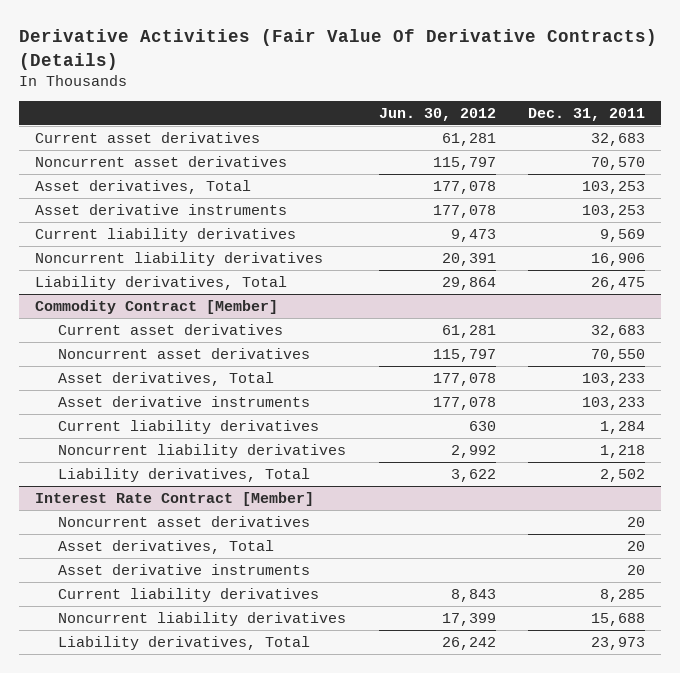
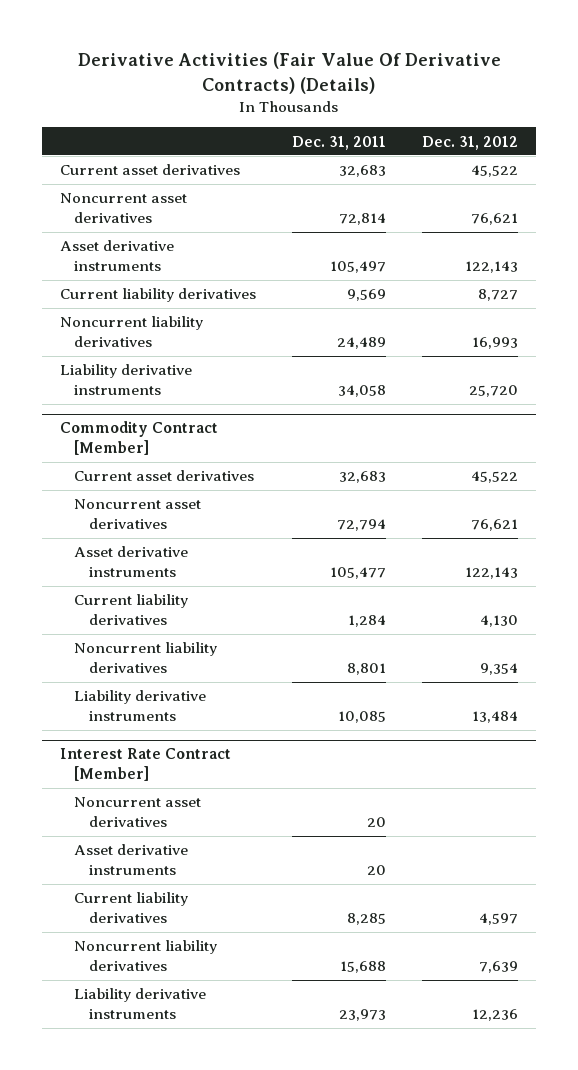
- | Jun. 30, 2012 | Dec. 31, 2011
+ | Dec. 31, 2011 | Dec. 31, 2012
- Noncurrent asset derivatives | 115,797 | 70,570
- Asset derivatives, Total | 177,078 | 103,253
- Asset derivative instruments | 177,078 | 103,253
+ Noncurrent asset derivatives | 72,814 | 76,621
+ Asset derivative instruments | 105,497 | 122,143
- Noncurrent liability derivatives | 20,391 | 16,906
- Liability derivatives, Total | 29,864 | 26,475
+ Noncurrent liability derivatives | 24,489 | 16,993
+ Liability derivative instruments | 34,058 | 25,720
@ Commodity Contract [Member]
- Noncurrent asset derivatives | 115,797 | 70,550
- Asset derivatives, Total | 177,078 | 103,233
- Asset derivative instruments | 177,078 | 103,233
+ Noncurrent asset derivatives | 72,794 | 76,621
+ Asset derivative instruments | 105,477 | 122,143
- Noncurrent liability derivatives | 2,992 | 1,218
- Liability derivatives, Total | 3,622 | 2,502
+ Noncurrent liability derivatives | 8,801 | 9,354
+ Liability derivative instruments | 10,085 | 13,484
@ Interest Rate Contract [Member]
- Asset derivatives, Total | | 20
- Liability derivatives, Total | 26,242 | 23,973
+ Liability derivative instruments | 23,973 | 12,236

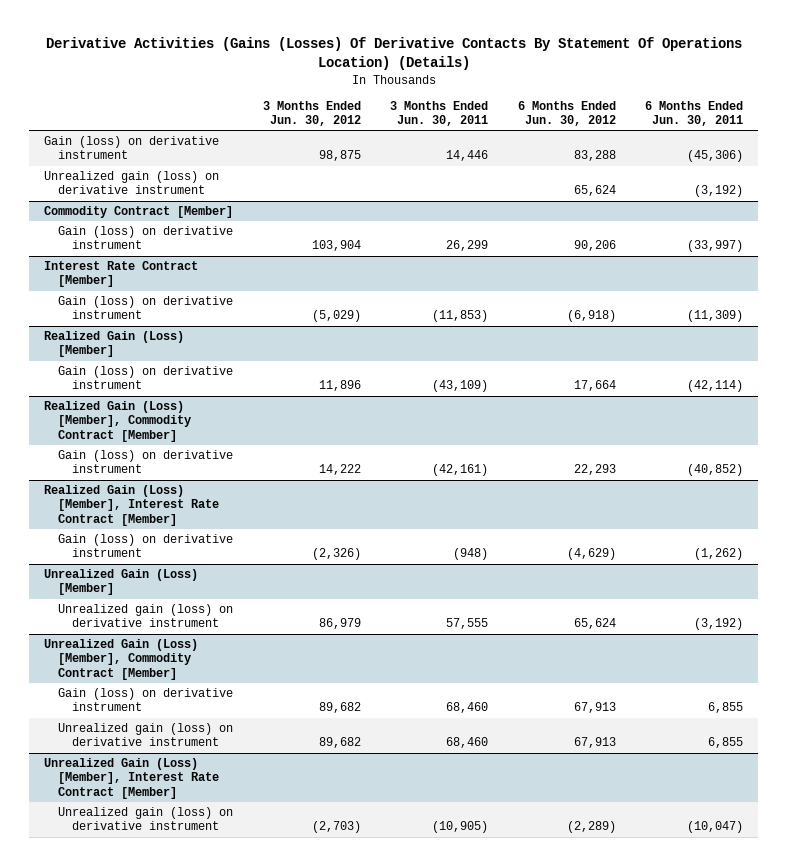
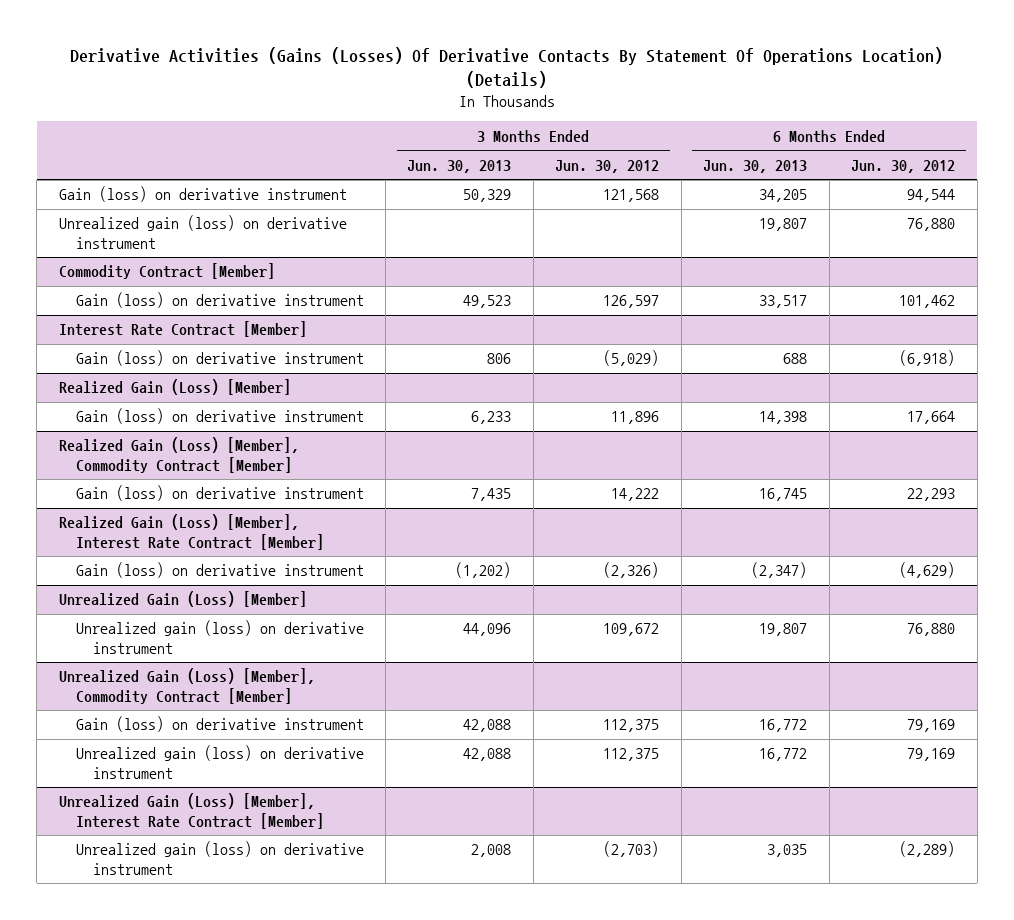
- | 3 Months Ended Jun. 30, 2012 | 3 Months Ended Jun. 30, 2011 | 6 Months Ended Jun. 30, 2012 | 6 Months Ended Jun. 30, 2011
+ | 3 Months Ended Jun. 30, 2013 | 3 Months Ended Jun. 30, 2012 | 6 Months Ended Jun. 30, 2013 | 6 Months Ended Jun. 30, 2012
- Gain (loss) on derivative instrument | 98,875 | 14,446 | 83,288 | (45,306)
- Unrealized gain (loss) on derivative instrument | | | 65,624 | (3,192)
+ Gain (loss) on derivative instrument | 50,329 | 121,568 | 34,205 | 94,544
+ Unrealized gain (loss) on derivative instrument | | | 19,807 | 76,880
@ Commodity Contract [Member]
- Gain (loss) on derivative instrument | 103,904 | 26,299 | 90,206 | (33,997)
+ Gain (loss) on derivative instrument | 49,523 | 126,597 | 33,517 | 101,462
@ Unrealized Gain (Loss) [Member]
- Unrealized gain (loss) on derivative instrument | 86,979 | 57,555 | 65,624 | (3,192)
+ Unrealized gain (loss) on derivative instrument | 44,096 | 109,672 | 19,807 | 76,880
@ Unrealized Gain (Loss) [Member], Commodity Contract [Member]
- Gain (loss) on derivative instrument | 89,682 | 68,460 | 67,913 | 6,855
- Unrealized gain (loss) on derivative instrument | 89,682 | 68,460 | 67,913 | 6,855
+ Gain (loss) on derivative instrument | 42,088 | 112,375 | 16,772 | 79,169
+ Unrealized gain (loss) on derivative instrument | 42,088 | 112,375 | 16,772 | 79,169

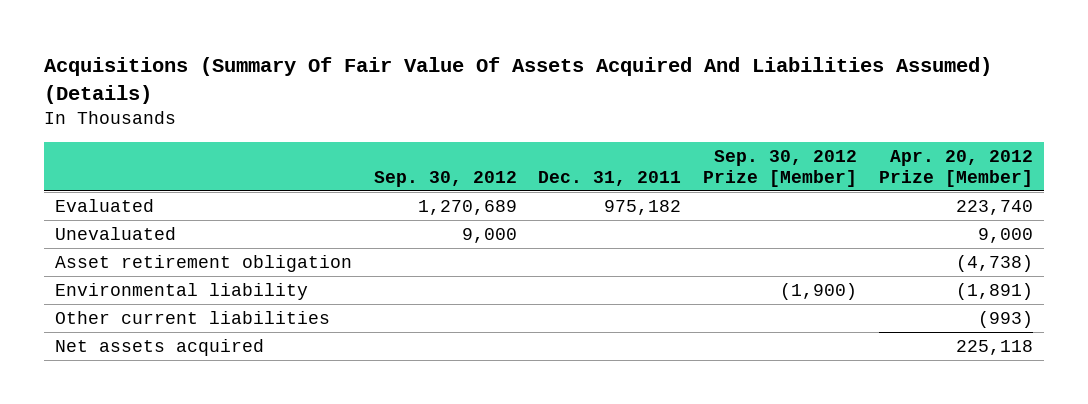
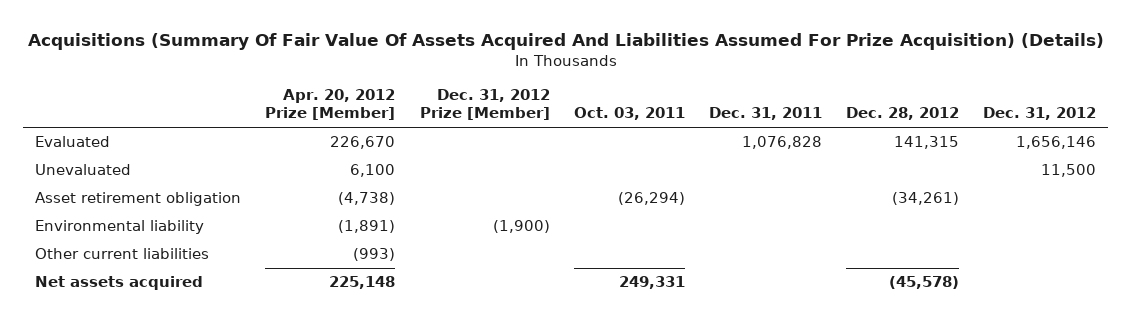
- Acquisitions (Summary Of Fair Value Of Assets Acquired And Liabilities Assumed) (Details)
+ Acquisitions (Summary Of Fair Value Of Assets Acquired And Liabilities Assumed For Prize Acquisition) (Details)
- | Sep. 30, 2012 | Dec. 31, 2011 | Sep. 30, 2012 Prize [Member] | Apr. 20, 2012 Prize [Member]
+ | Apr. 20, 2012 Prize [Member] | Dec. 31, 2012 Prize [Member] | Oct. 03, 2011 | Dec. 31, 2011 | Dec. 28, 2012 | Dec. 31, 2012
- Evaluated | 1,270,689 | 975,182 | | 223,740
- Unevaluated | 9,000 | | | 9,000
+ Evaluated | 226,670 | | | 1,076,828 | 141,315 | 1,656,146
+ Unevaluated | 6,100 | | | | | 11,500
- Net assets acquired | | | | 225,118
+ Net assets acquired | 225,148 | | 249,331 | | (45,578) |

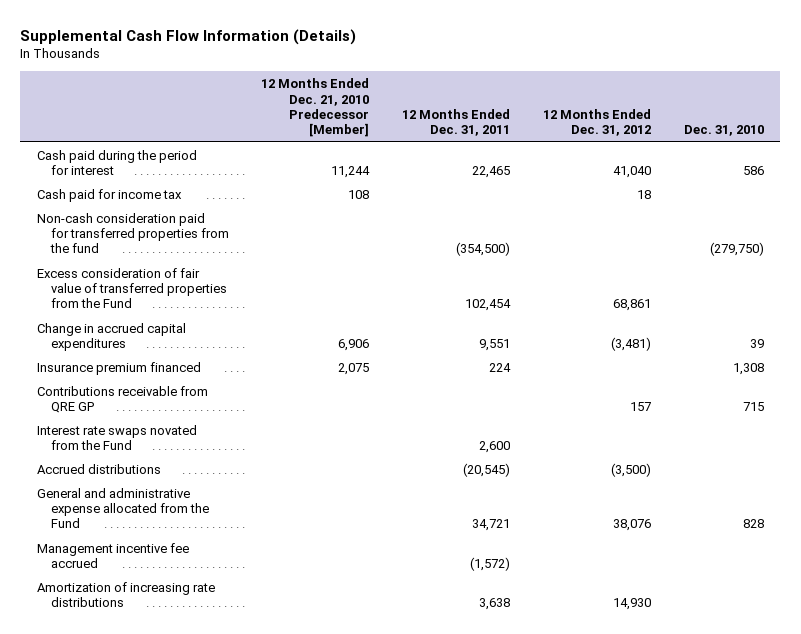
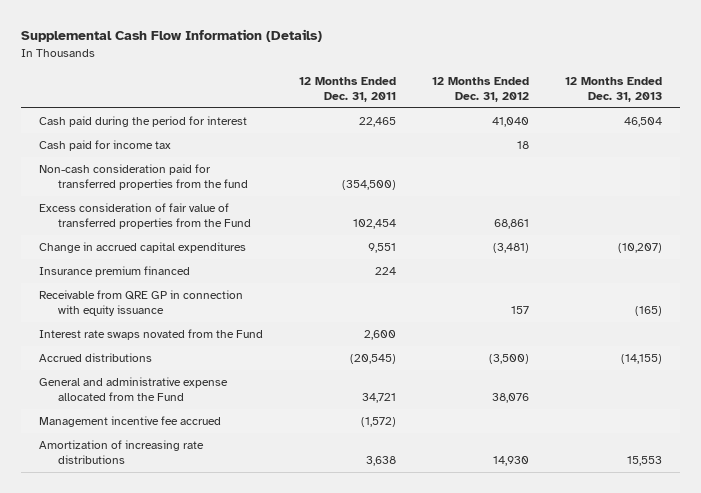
- | 12 Months Ended Dec. 21, 2010 Predecessor [Member] | 12 Months Ended Dec. 31, 2011 | 12 Months Ended Dec. 31, 2012 | Dec. 31, 2010
+ | 12 Months Ended Dec. 31, 2011 | 12 Months Ended Dec. 31, 2012 | 12 Months Ended Dec. 31, 2013
- Contributions receivable from QRE GP | | | 157 | 715
+ Receivable from QRE GP in connection with equity issuance | | 157 | (165)

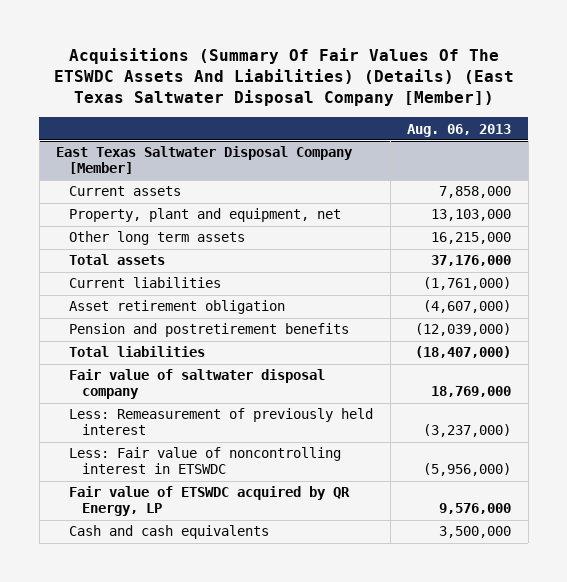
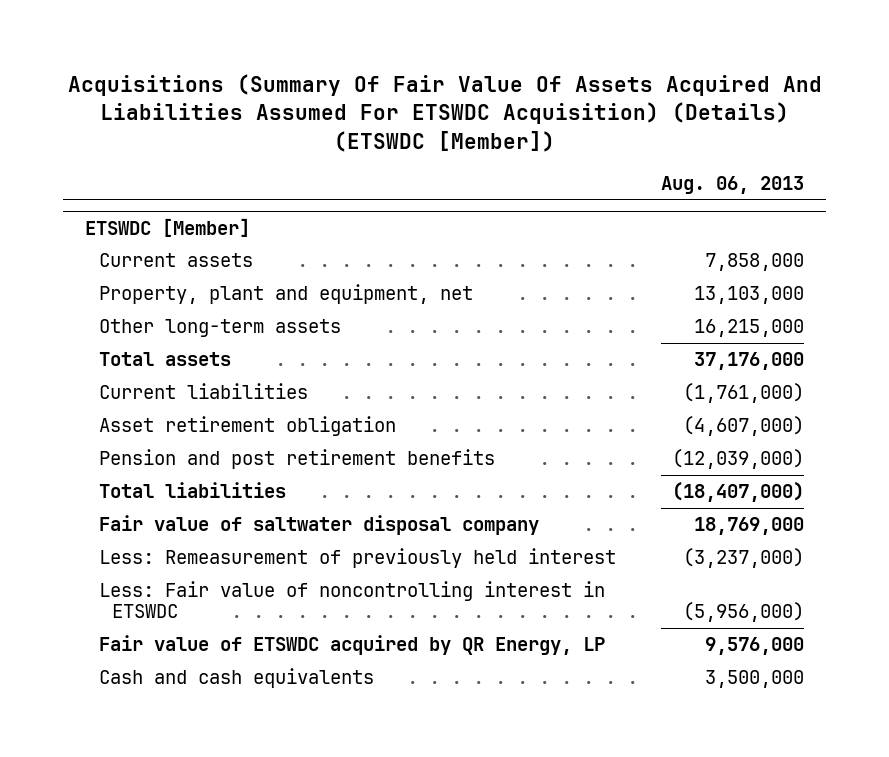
- Acquisitions (Summary Of Fair Values Of The ETSWDC Assets And Liabilities) (Details) (East Texas Saltwater Disposal Company [Member])
+ Acquisitions (Summary Of Fair Value Of Assets Acquired And Liabilities Assumed For ETSWDC Acquisition) (Details) (ETSWDC [Member])
- East Texas Saltwater Disposal Company [Member]
+ ETSWDC [Member]
- Other long term assets | 16,215,000
+ Other long-term assets | 16,215,000
- Pension and postretirement benefits | (12,039,000)
+ Pension and post retirement benefits | (12,039,000)

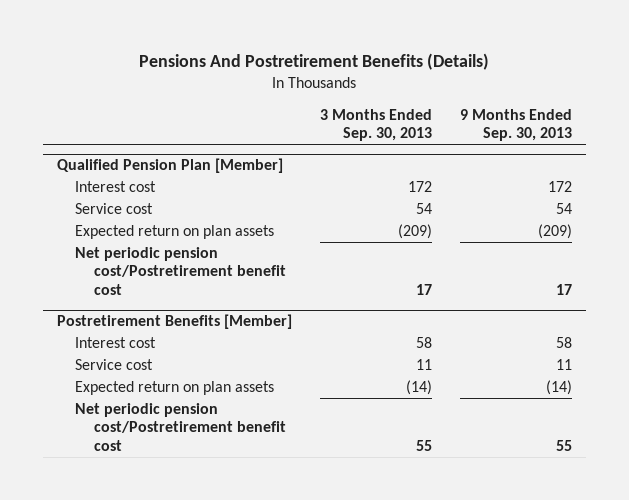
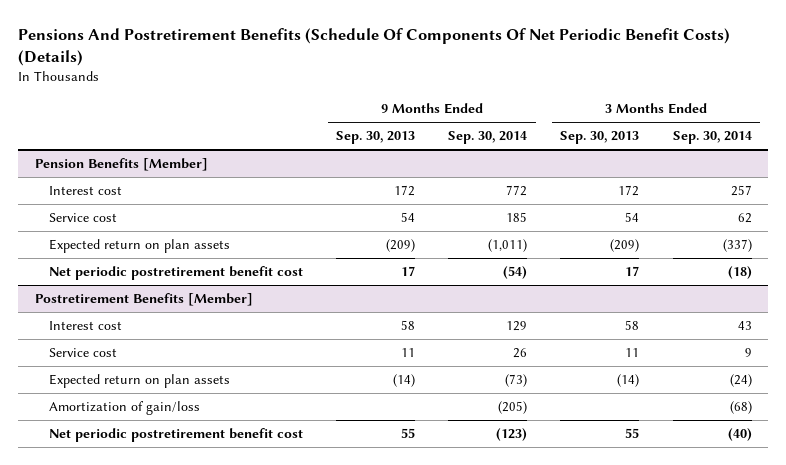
- Pensions And Postretirement Benefits (Details)
+ Pensions And Postretirement Benefits (Schedule Of Components Of Net Periodic Benefit Costs) (Details)
- | 3 Months Ended Sep. 30, 2013 | 9 Months Ended Sep. 30, 2013
+ | 9 Months Ended Sep. 30, 2013 | 9 Months Ended Sep. 30, 2014 | 3 Months Ended Sep. 30, 2013 | 3 Months Ended Sep. 30, 2014
- Qualified Pension Plan [Member]
+ Pension Benefits [Member]
- Net periodic pension cost/Postretirement benefit cost | 17 | 17
+ Net periodic postretirement benefit cost | 17 | (54) | 17 | (18)
@ Postretirement Benefits [Member]
- Net periodic pension cost/Postretirement benefit cost | 55 | 55
+ Amortization of gain/loss | | (205) | | (68)
+ Net periodic postretirement benefit cost | 55 | (123) | 55 | (40)

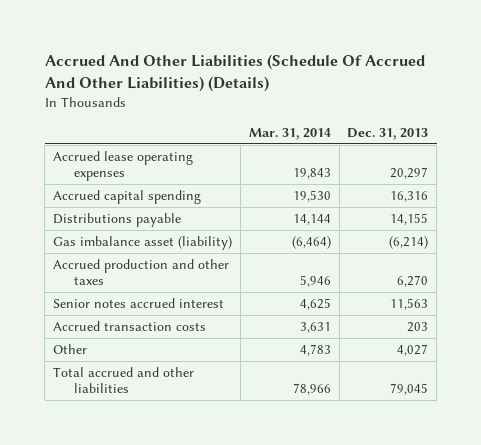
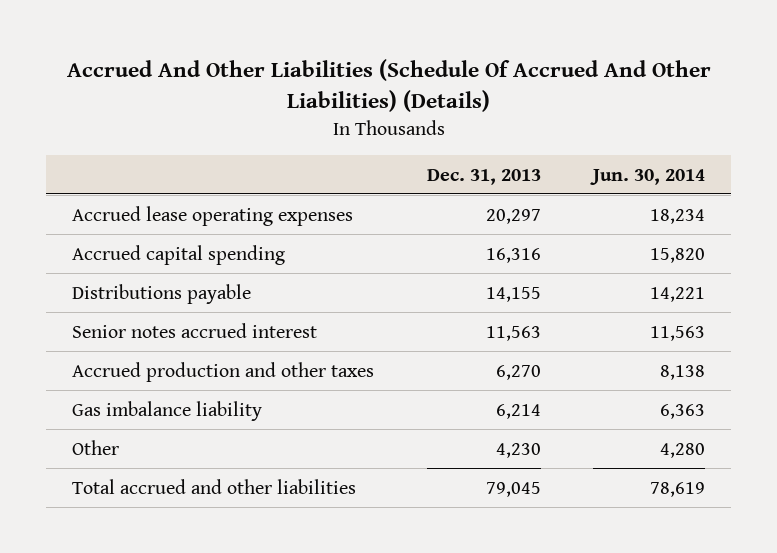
- | Mar. 31, 2014 | Dec. 31, 2013
+ | Dec. 31, 2013 | Jun. 30, 2014
- Gas imbalance asset (liability) | (6,464) | (6,214)
- Accrued transaction costs | 3,631 | 203
- Other | 4,783 | 4,027
moved down: Accrued production and other taxes | 6,270 | 8,138
+ Gas imbalance liability | 6,214 | 6,363
+ Other | 4,230 | 4,280

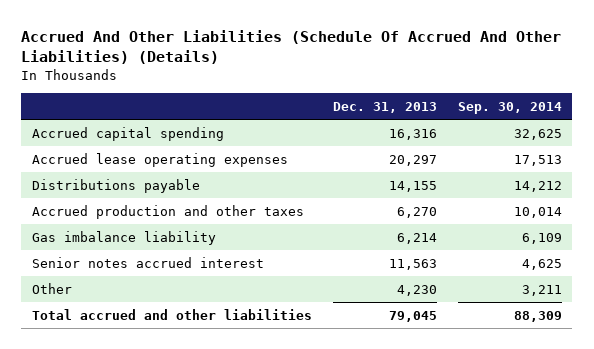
- | Dec. 31, 2013 | Jun. 30, 2014
+ | Dec. 31, 2013 | Sep. 30, 2014
moved down: Accrued lease operating expenses | 20,297 | 17,513
moved down: Senior notes accrued interest | 11,563 | 4,625

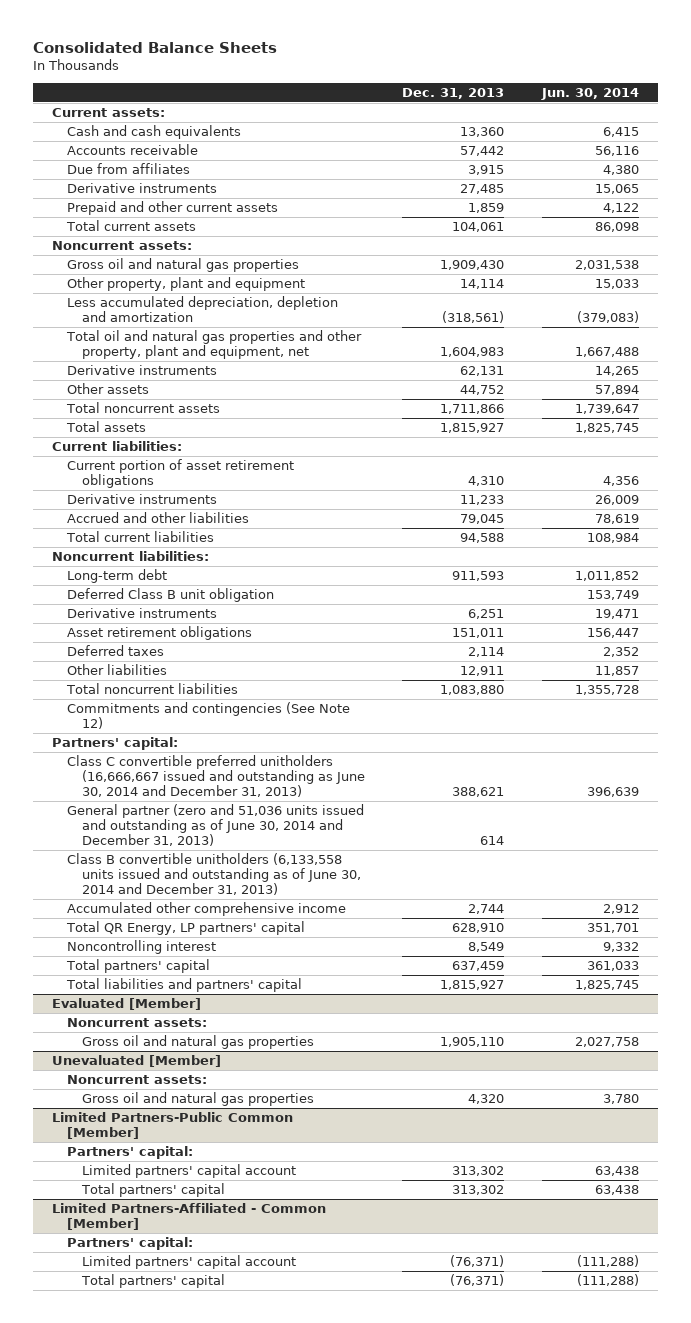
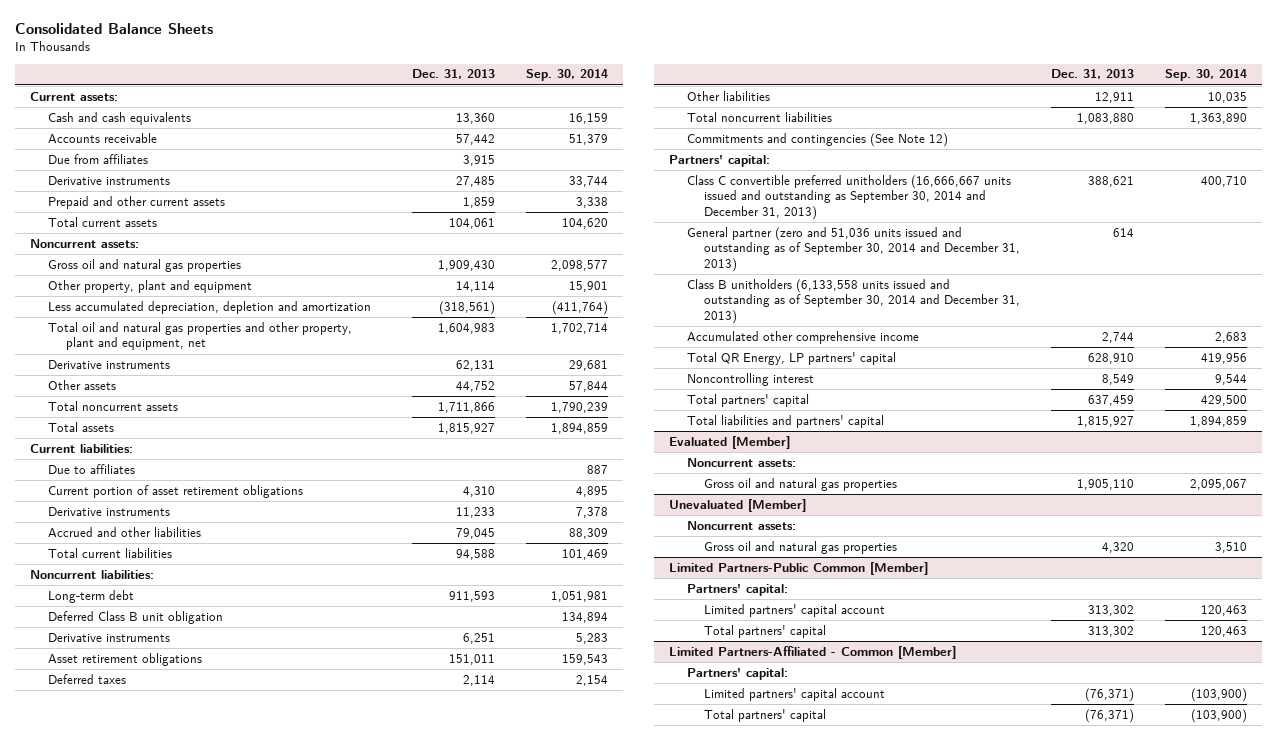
- | Dec. 31, 2013 | Jun. 30, 2014
+ | Dec. 31, 2013 | Sep. 30, 2014
+ Due to affiliates | | 887
- Class C convertible preferred unitholders (16,666,667 issued and outstanding as June 30, 2014 and December 31, 2013) | 388,621 | 396,639
- General partner (zero and 51,036 units issued and outstanding as of June 30, 2014 and December 31, 2013) | 614 |
- Class B convertible unitholders (6,133,558 units issued and outstanding as of June 30, 2014 and December 31, 2013)
+ Class C convertible preferred unitholders (16,666,667 units issued and outstanding as September 30, 2014 and December 31, 2013) | 388,621 | 400,710
+ General partner (zero and 51,036 units issued and outstanding as of September 30, 2014 and December 31, 2013) | 614 |
+ Class B unitholders (6,133,558 units issued and outstanding as of September 30, 2014 and December 31, 2013)

